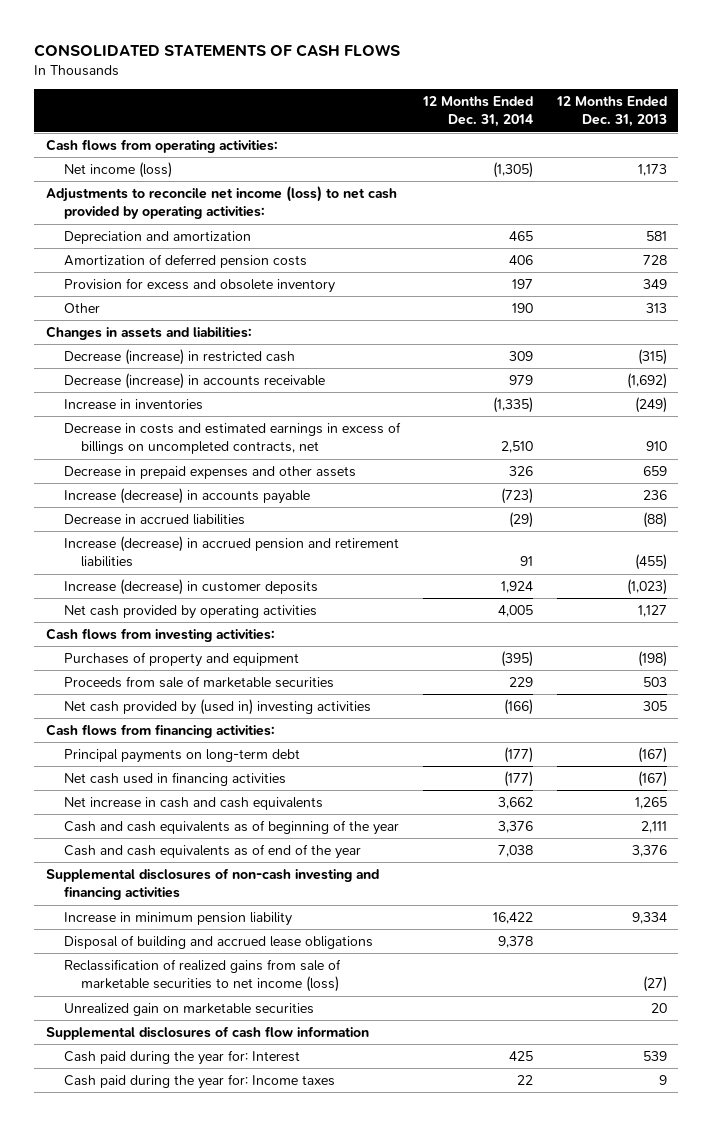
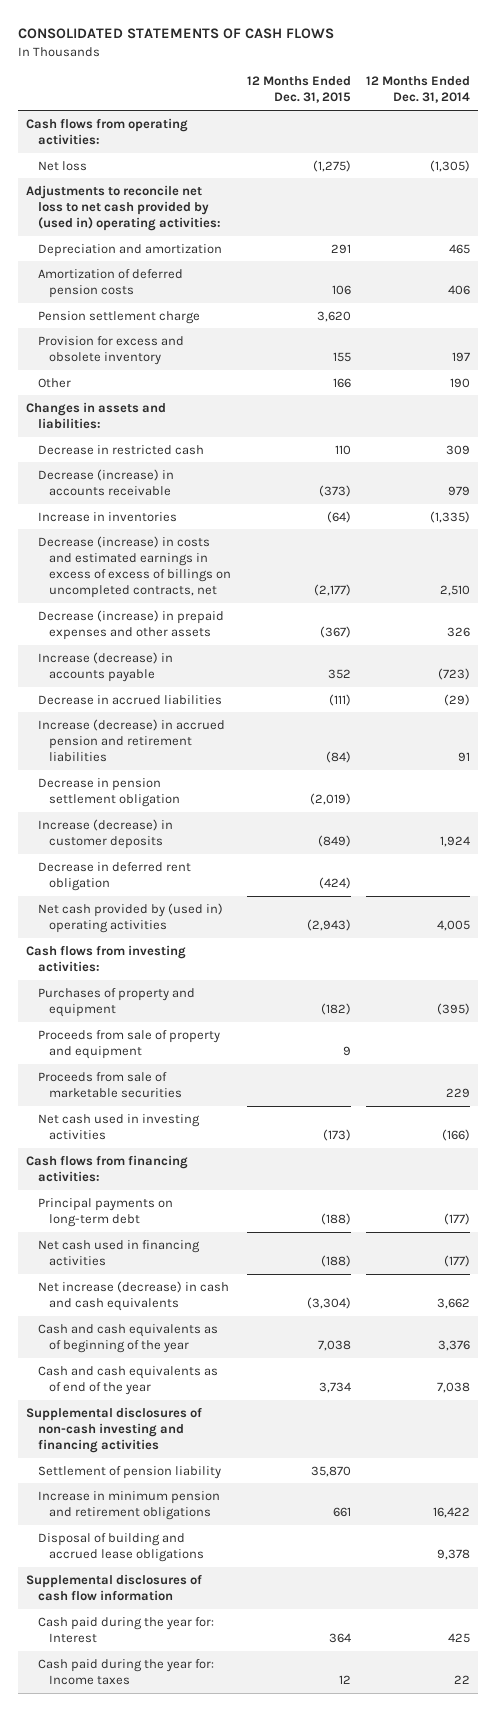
- | 12 Months Ended Dec. 31, 2014 | 12 Months Ended Dec. 31, 2013
+ | 12 Months Ended Dec. 31, 2015 | 12 Months Ended Dec. 31, 2014
- Net income (loss) | (1,305) | 1,173
- Adjustments to reconcile net income (loss) to net cash provided by operating activities:
+ Net loss | (1,275) | (1,305)
+ Adjustments to reconcile net loss to net cash provided by (used in) operating activities:
+ Pension settlement charge | 3,620 |
- Decrease (increase) in restricted cash | 309 | (315)
+ Decrease in restricted cash | 110 | 309
- Decrease in costs and estimated earnings in excess of billings on uncompleted contracts, net | 2,510 | 910
- Decrease in prepaid expenses and other assets | 326 | 659
+ Decrease (increase) in costs and estimated earnings in excess of excess of billings on uncompleted contracts, net | (2,177) | 2,510
+ Decrease (increase) in prepaid expenses and other assets | (367) | 326
+ Decrease in pension settlement obligation | (2,019) |
- Net cash provided by operating activities | 4,005 | 1,127
+ Decrease in deferred rent obligation | (424) |
+ Net cash provided by (used in) operating activities | (2,943) | 4,005
+ Proceeds from sale of property and equipment | 9 |
- Net cash provided by (used in) investing activities | (166) | 305
+ Net cash used in investing activities | (173) | (166)
- Net increase in cash and cash equivalents | 3,662 | 1,265
+ Net increase (decrease) in cash and cash equivalents | (3,304) | 3,662
- Increase in minimum pension liability | 16,422 | 9,334
+ Settlement of pension liability | 35,870 |
+ Increase in minimum pension and retirement obligations | 661 | 16,422
- Reclassification of realized gains from sale of marketable securities to net income (loss) | | (27)
- Unrealized gain on marketable securities | | 20

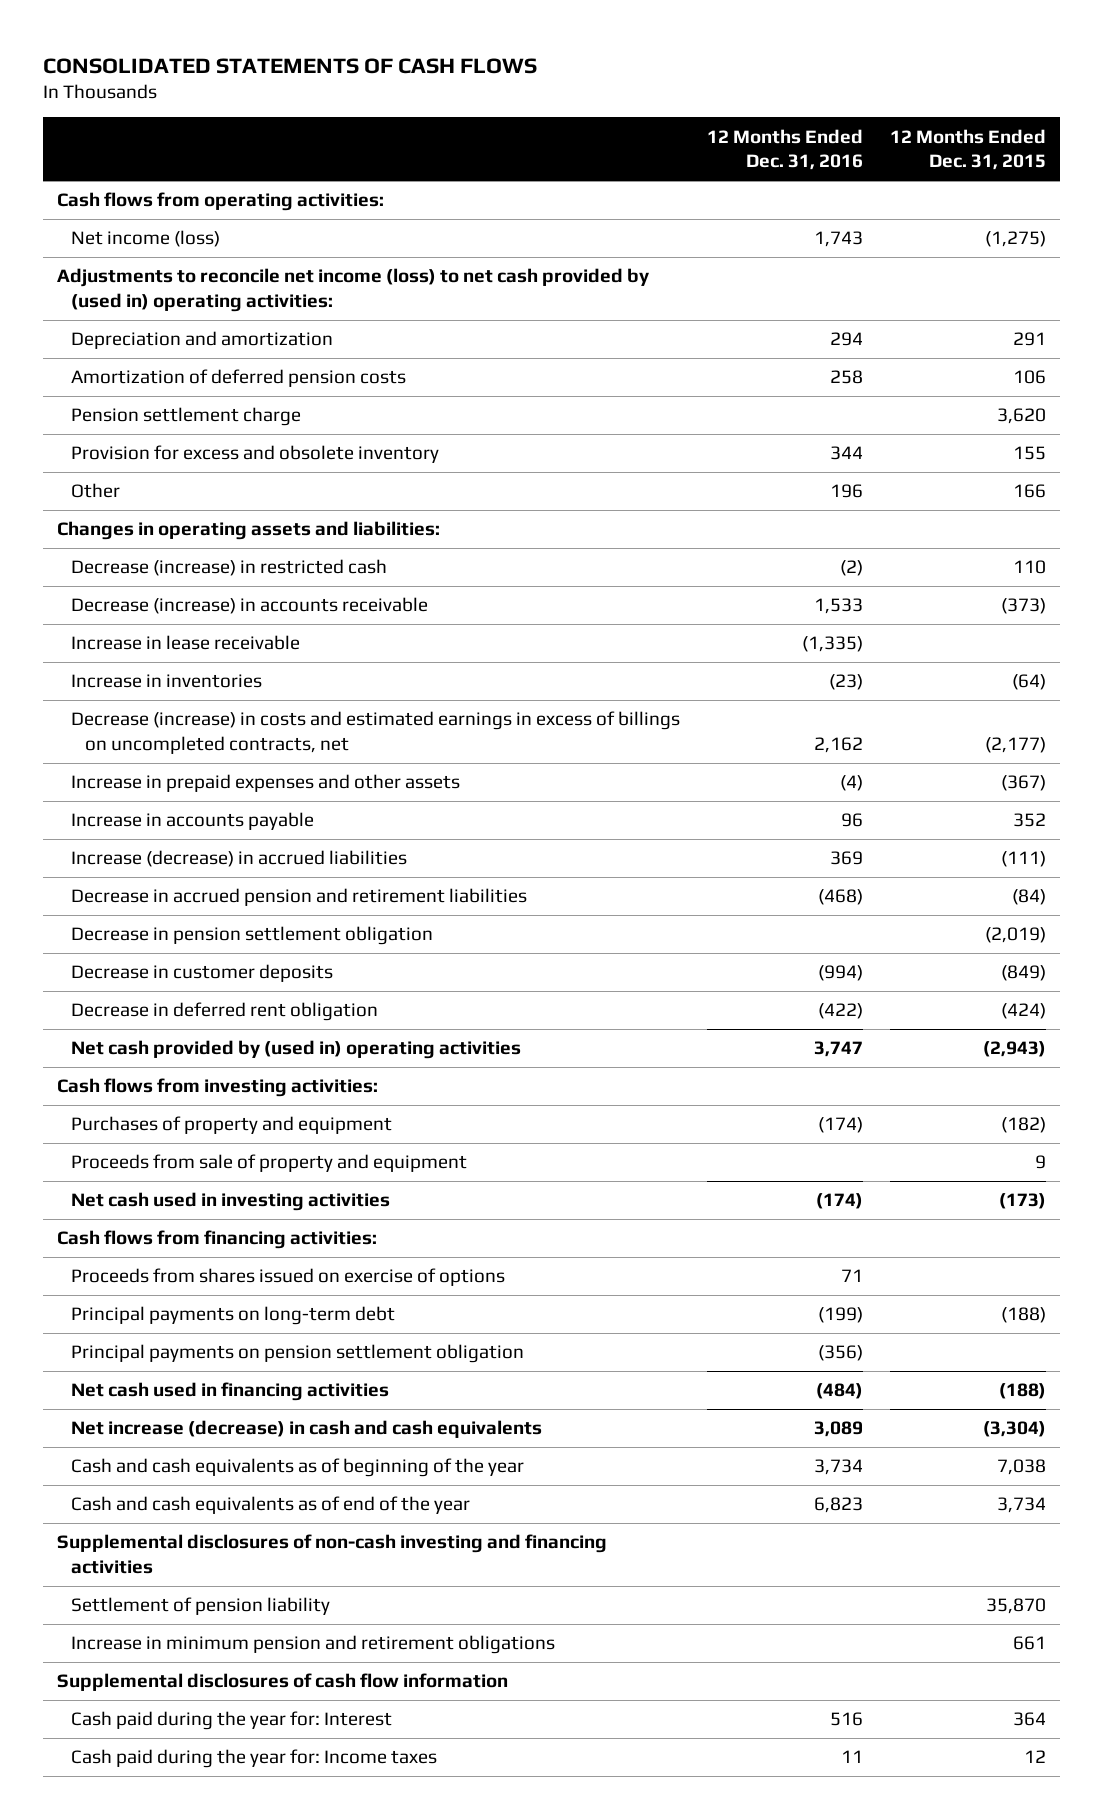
- | 12 Months Ended Dec. 31, 2015 | 12 Months Ended Dec. 31, 2014
+ | 12 Months Ended Dec. 31, 2016 | 12 Months Ended Dec. 31, 2015
- Net loss | (1,275) | (1,305)
- Adjustments to reconcile net loss to net cash provided by (used in) operating activities:
+ Net income (loss) | 1,743 | (1,275)
+ Adjustments to reconcile net income (loss) to net cash provided by (used in) operating activities:
- Changes in assets and liabilities:
- Decrease in restricted cash | 110 | 309
+ Changes in operating assets and liabilities:
+ Decrease (increase) in restricted cash | (2) | 110
+ Increase in lease receivable | (1,335) |
- Decrease (increase) in costs and estimated earnings in excess of excess of billings on uncompleted contracts, net | (2,177) | 2,510
- Decrease (increase) in prepaid expenses and other assets | (367) | 326
- Increase (decrease) in accounts payable | 352 | (723)
- Decrease in accrued liabilities | (111) | (29)
- Increase (decrease) in accrued pension and retirement liabilities | (84) | 91
+ Decrease (increase) in costs and estimated earnings in excess of billings on uncompleted contracts, net | 2,162 | (2,177)
+ Increase in prepaid expenses and other assets | (4) | (367)
+ Increase in accounts payable | 96 | 352
+ Increase (decrease) in accrued liabilities | 369 | (111)
+ Decrease in accrued pension and retirement liabilities | (468) | (84)
- Increase (decrease) in customer deposits | (849) | 1,924
+ Decrease in customer deposits | (994) | (849)
- Proceeds from sale of marketable securities | | 229
+ Proceeds from shares issued on exercise of options | 71 |
+ Principal payments on pension settlement obligation | (356) |
- Disposal of building and accrued lease obligations | | 9,378

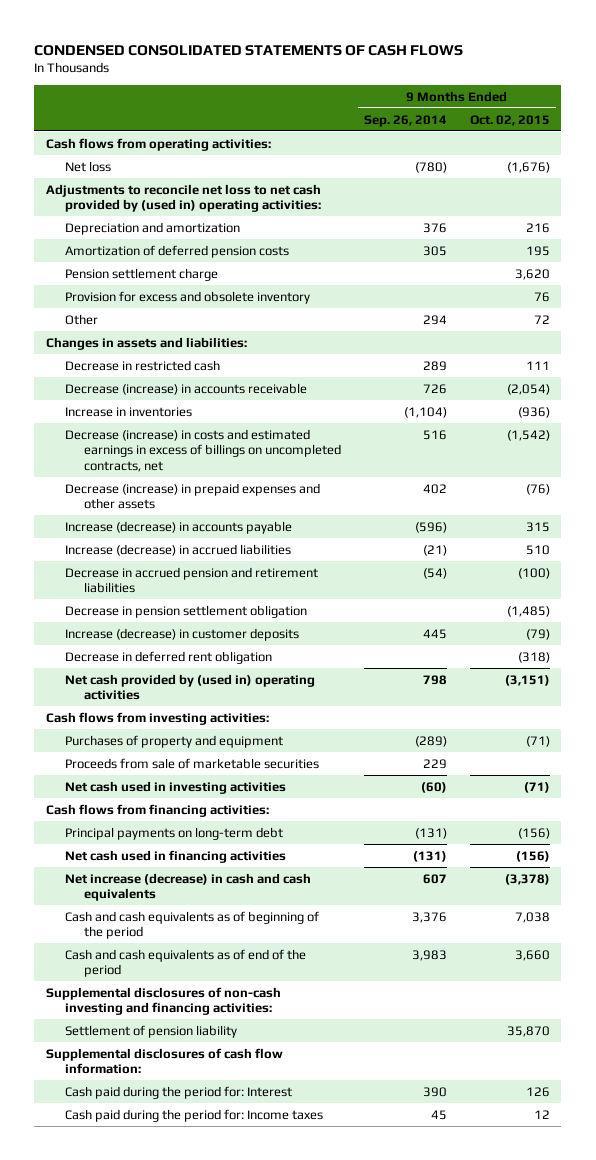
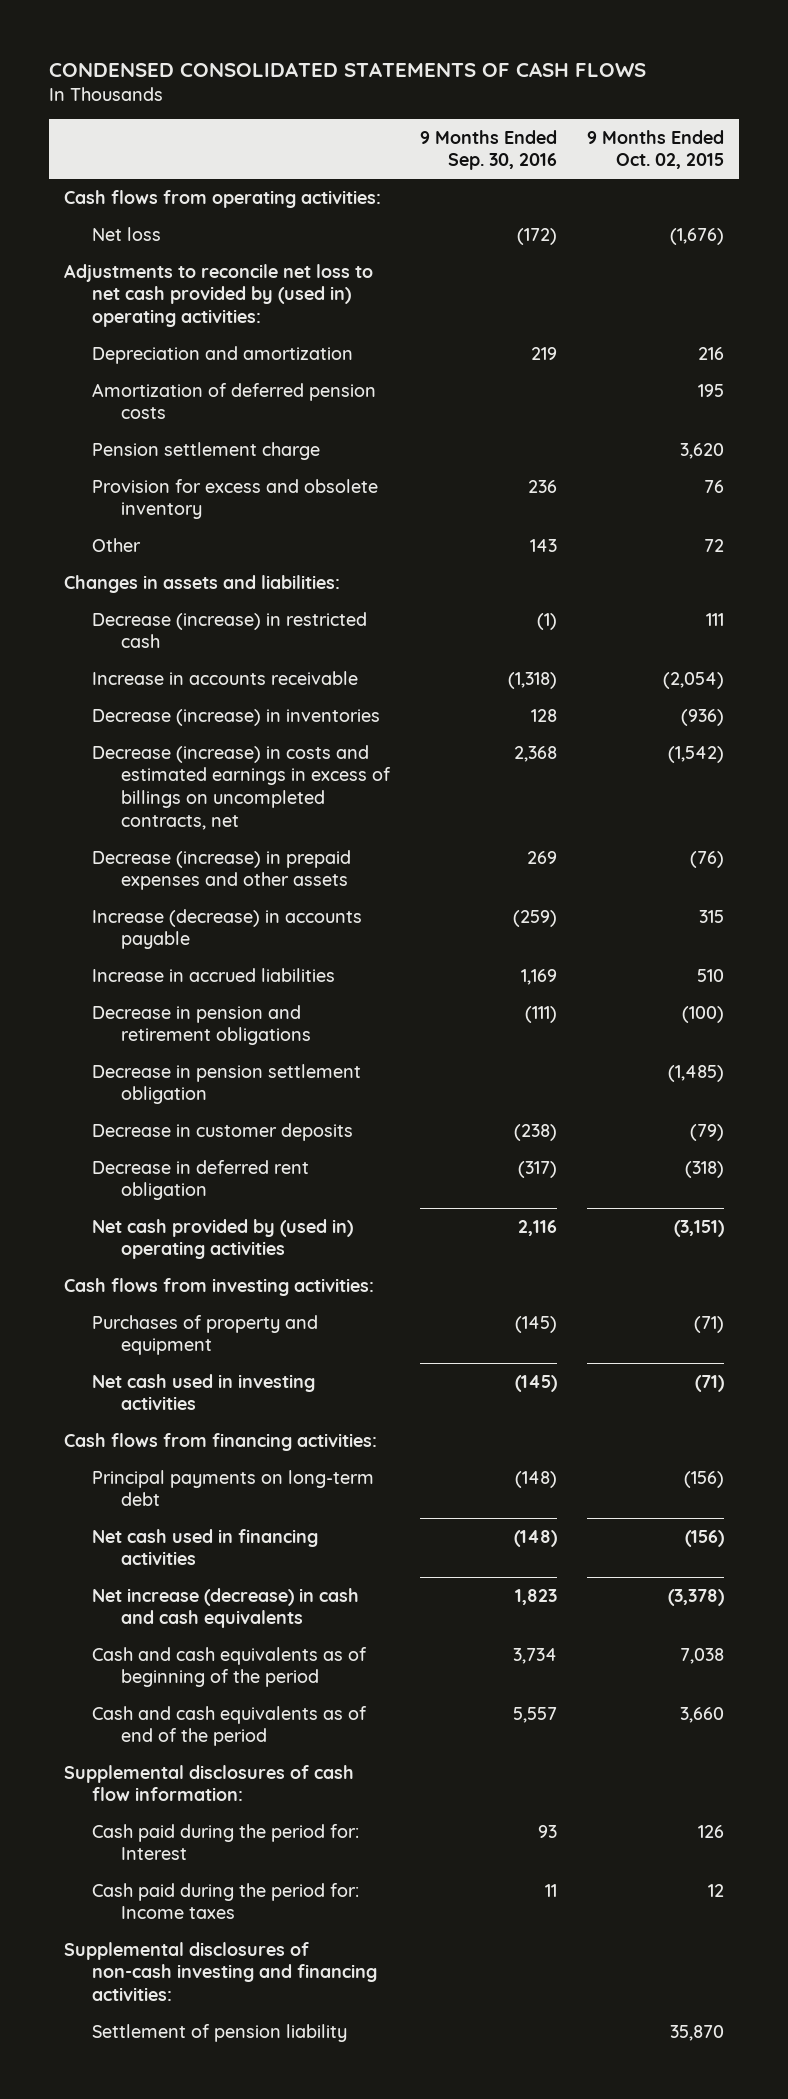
- | 9 Months Ended Sep. 26, 2014 | 9 Months Ended Oct. 02, 2015
+ | 9 Months Ended Sep. 30, 2016 | 9 Months Ended Oct. 02, 2015
- Decrease in restricted cash | 289 | 111
- Decrease (increase) in accounts receivable | 726 | (2,054)
- Increase in inventories | (1,104) | (936)
+ Decrease (increase) in restricted cash | (1) | 111
+ Increase in accounts receivable | (1,318) | (2,054)
+ Decrease (increase) in inventories | 128 | (936)
- Increase (decrease) in accrued liabilities | (21) | 510
- Decrease in accrued pension and retirement liabilities | (54) | (100)
+ Increase in accrued liabilities | 1,169 | 510
+ Decrease in pension and retirement obligations | (111) | (100)
- Increase (decrease) in customer deposits | 445 | (79)
+ Decrease in customer deposits | (238) | (79)
- Proceeds from sale of marketable securities | 229 |
moved down: Supplemental disclosures of non-cash investing and financing activities:
moved down: Settlement of pension liability | | 35,870

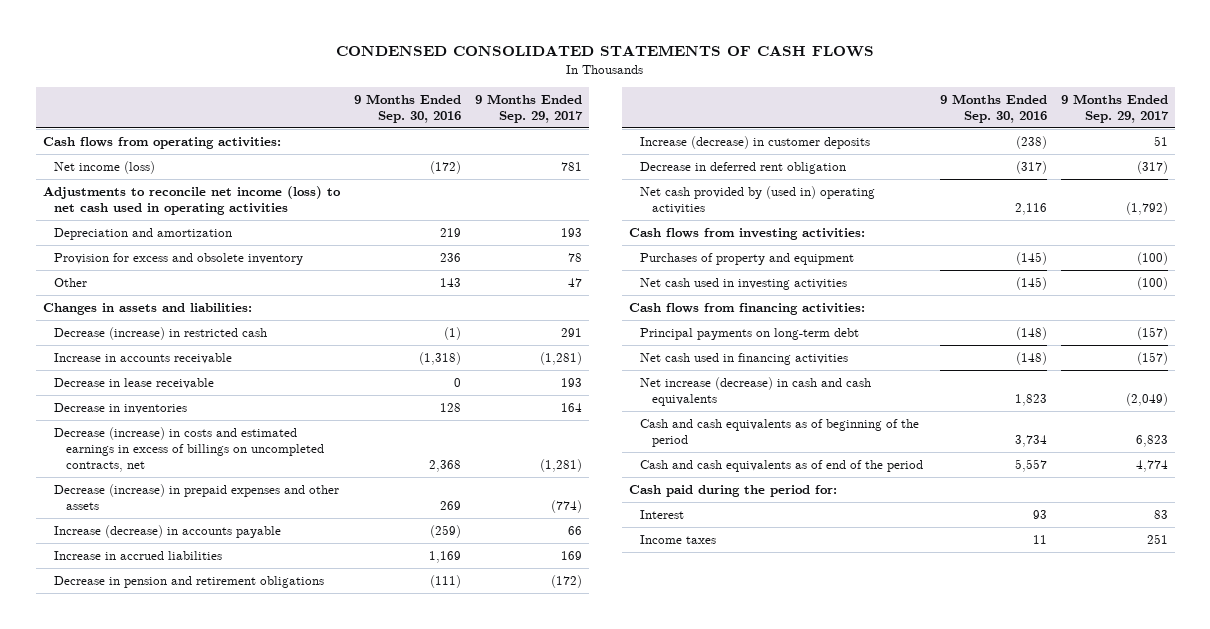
- | 9 Months Ended Sep. 30, 2016 | 9 Months Ended Oct. 02, 2015
+ | 9 Months Ended Sep. 30, 2016 | 9 Months Ended Sep. 29, 2017
- Net loss | (172) | (1,676)
- Adjustments to reconcile net loss to net cash provided by (used in) operating activities:
+ Net income (loss) | (172) | 781
+ Adjustments to reconcile net income (loss) to net cash used in operating activities
- Amortization of deferred pension costs | | 195
- Pension settlement charge | | 3,620
- Decrease (increase) in inventories | 128 | (936)
+ Decrease in lease receivable | 0 | 193
+ Decrease in inventories | 128 | 164
- Decrease in pension settlement obligation | | (1,485)
- Decrease in customer deposits | (238) | (79)
+ Increase (decrease) in customer deposits | (238) | 51
- Supplemental disclosures of cash flow information:
- Cash paid during the period for: Interest | 93 | 126
- Cash paid during the period for: Income taxes | 11 | 12
- Supplemental disclosures of non-cash investing and financing activities:
- Settlement of pension liability | | 35,870
+ Cash paid during the period for:
+ Interest | 93 | 83
+ Income taxes | 11 | 251

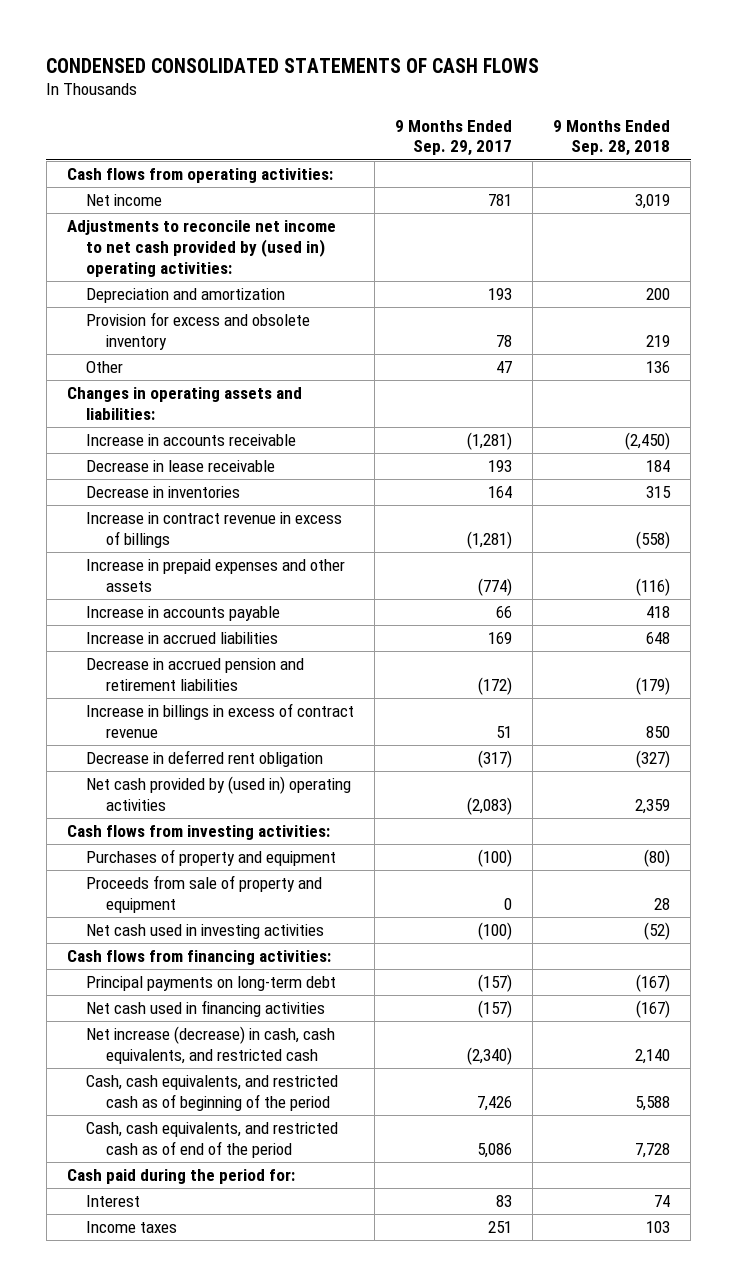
- | 9 Months Ended Sep. 30, 2016 | 9 Months Ended Sep. 29, 2017
+ | 9 Months Ended Sep. 29, 2017 | 9 Months Ended Sep. 28, 2018
- Net income (loss) | (172) | 781
- Adjustments to reconcile net income (loss) to net cash used in operating activities
+ Net income | 781 | 3,019
+ Adjustments to reconcile net income to net cash provided by (used in) operating activities:
- Changes in assets and liabilities:
- Decrease (increase) in restricted cash | (1) | 291
+ Changes in operating assets and liabilities:
- Decrease (increase) in costs and estimated earnings in excess of billings on uncompleted contracts, net | 2,368 | (1,281)
- Decrease (increase) in prepaid expenses and other assets | 269 | (774)
- Increase (decrease) in accounts payable | (259) | 66
+ Increase in contract revenue in excess of billings | (1,281) | (558)
+ Increase in prepaid expenses and other assets | (774) | (116)
+ Increase in accounts payable | 66 | 418
- Decrease in pension and retirement obligations | (111) | (172)
- Increase (decrease) in customer deposits | (238) | 51
+ Decrease in accrued pension and retirement liabilities | (172) | (179)
+ Increase in billings in excess of contract revenue | 51 | 850
- Net cash provided by (used in) operating activities | 2,116 | (1,792)
+ Net cash provided by (used in) operating activities | (2,083) | 2,359
+ Proceeds from sale of property and equipment | 0 | 28
- Net increase (decrease) in cash and cash equivalents | 1,823 | (2,049)
- Cash and cash equivalents as of beginning of the period | 3,734 | 6,823
- Cash and cash equivalents as of end of the period | 5,557 | 4,774
+ Net increase (decrease) in cash, cash equivalents, and restricted cash | (2,340) | 2,140
+ Cash, cash equivalents, and restricted cash as of beginning of the period | 7,426 | 5,588
+ Cash, cash equivalents, and restricted cash as of end of the period | 5,086 | 7,728

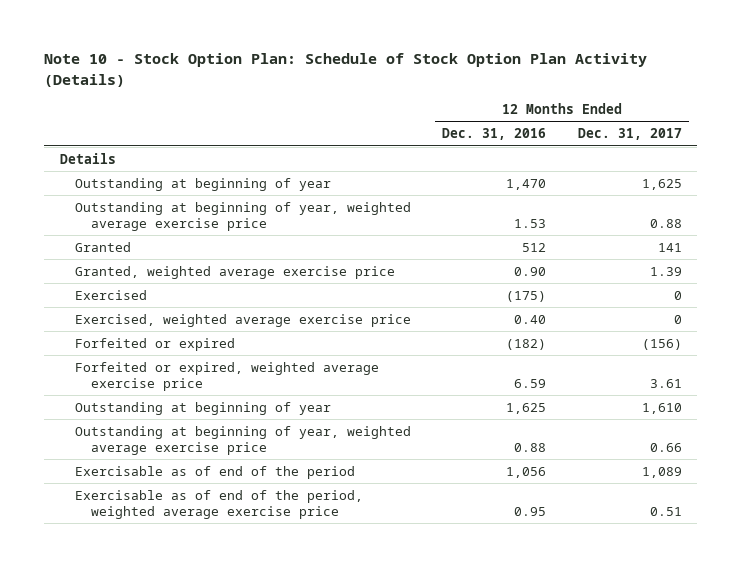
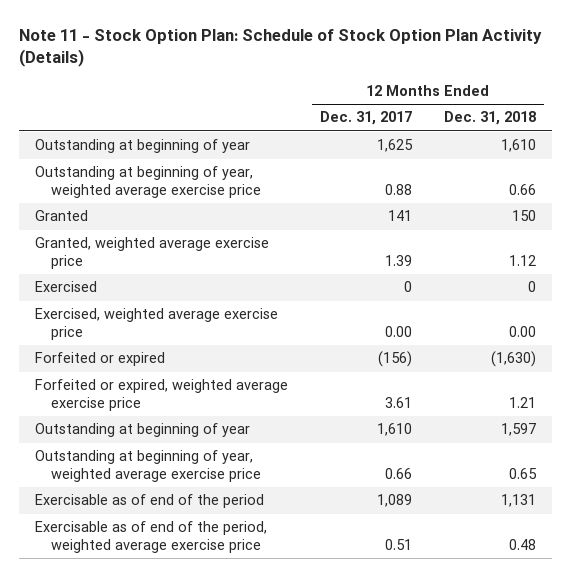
- Note 10 - Stock Option Plan: Schedule of Stock Option Plan Activity (Details)
+ Note 11 - Stock Option Plan: Schedule of Stock Option Plan Activity (Details)
- | 12 Months Ended Dec. 31, 2016 | 12 Months Ended Dec. 31, 2017
+ | 12 Months Ended Dec. 31, 2017 | 12 Months Ended Dec. 31, 2018
- Details
- Exercised, weighted average exercise price | 0.40 | 0
+ Exercised, weighted average exercise price | 0.00 | 0.00

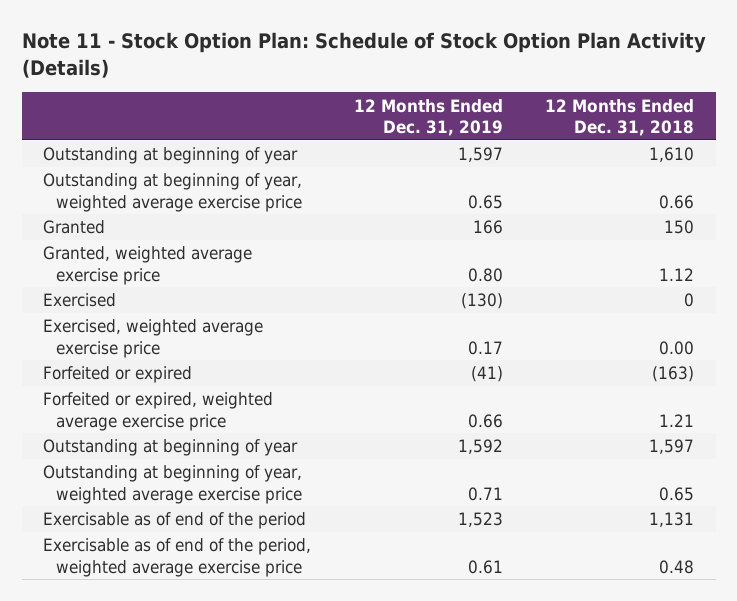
- | 12 Months Ended Dec. 31, 2017 | 12 Months Ended Dec. 31, 2018
+ | 12 Months Ended Dec. 31, 2019 | 12 Months Ended Dec. 31, 2018
- Forfeited or expired | (156) | (1,630)
+ Forfeited or expired | (41) | (163)

